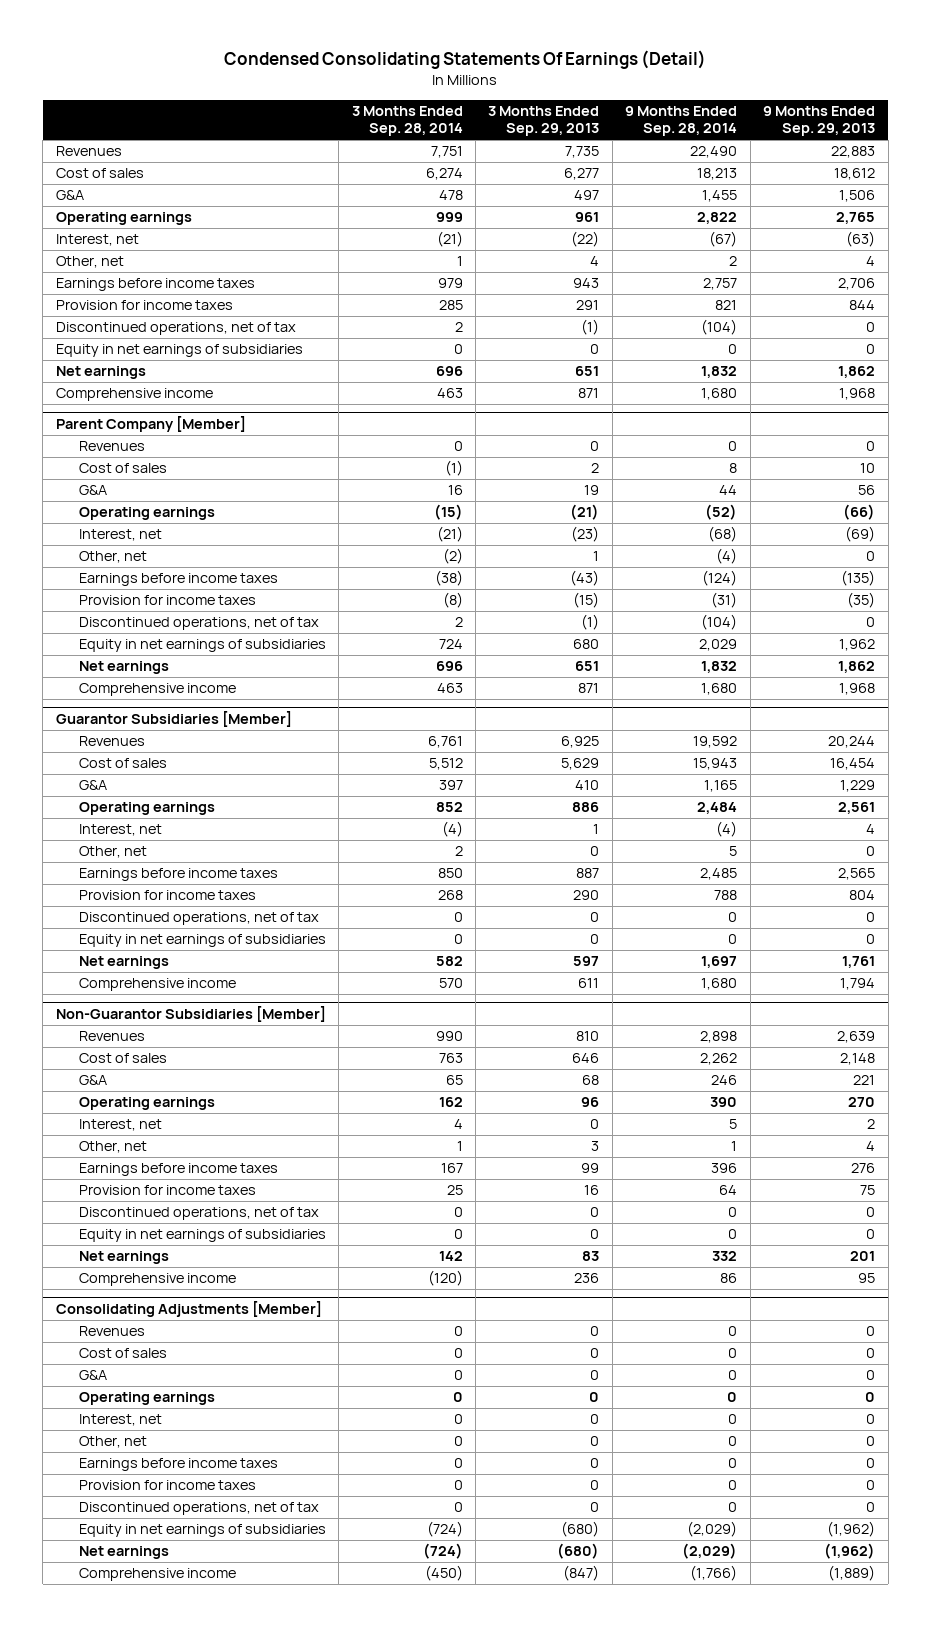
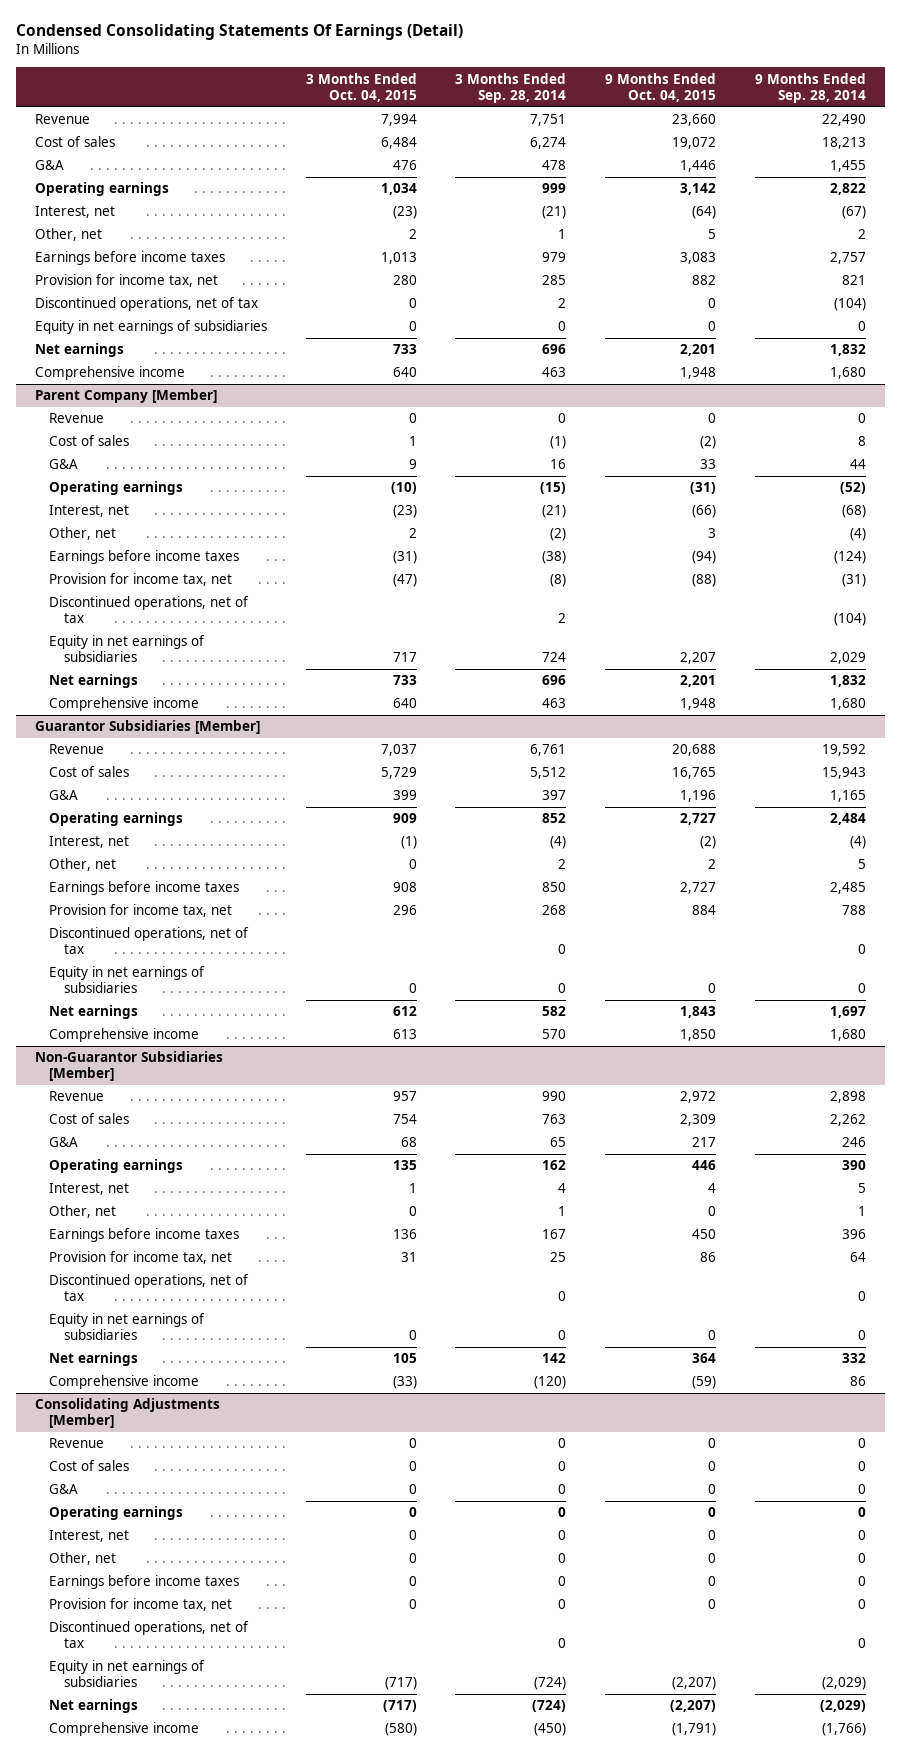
- | 3 Months Ended Sep. 28, 2014 | 3 Months Ended Sep. 29, 2013 | 9 Months Ended Sep. 28, 2014 | 9 Months Ended Sep. 29, 2013
+ | 3 Months Ended Oct. 04, 2015 | 3 Months Ended Sep. 28, 2014 | 9 Months Ended Oct. 04, 2015 | 9 Months Ended Sep. 28, 2014
- Revenues | 7,751 | 7,735 | 22,490 | 22,883
+ Revenue | 7,994 | 7,751 | 23,660 | 22,490
- Provision for income taxes | 285 | 291 | 821 | 844
+ Provision for income tax, net | 280 | 285 | 882 | 821
@ Parent Company [Member]
- Revenues | 0 | 0 | 0 | 0
+ Revenue | 0 | 0 | 0 | 0
- Provision for income taxes | (8) | (15) | (31) | (35)
+ Provision for income tax, net | (47) | (8) | (88) | (31)
@ Guarantor Subsidiaries [Member]
- Revenues | 6,761 | 6,925 | 19,592 | 20,244
+ Revenue | 7,037 | 6,761 | 20,688 | 19,592
- Provision for income taxes | 268 | 290 | 788 | 804
+ Provision for income tax, net | 296 | 268 | 884 | 788
@ Non-Guarantor Subsidiaries [Member]
- Revenues | 990 | 810 | 2,898 | 2,639
+ Revenue | 957 | 990 | 2,972 | 2,898
- Provision for income taxes | 25 | 16 | 64 | 75
+ Provision for income tax, net | 31 | 25 | 86 | 64
@ Consolidating Adjustments [Member]
- Revenues | 0 | 0 | 0 | 0
+ Revenue | 0 | 0 | 0 | 0
- Provision for income taxes | 0 | 0 | 0 | 0
+ Provision for income tax, net | 0 | 0 | 0 | 0

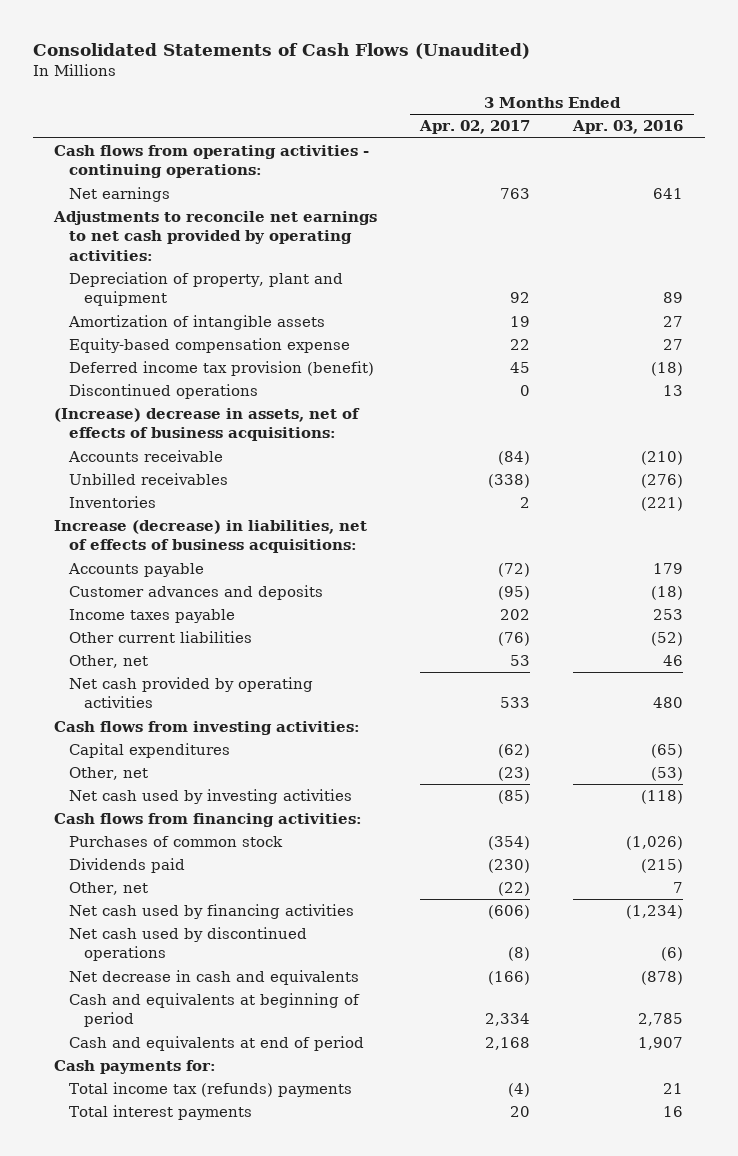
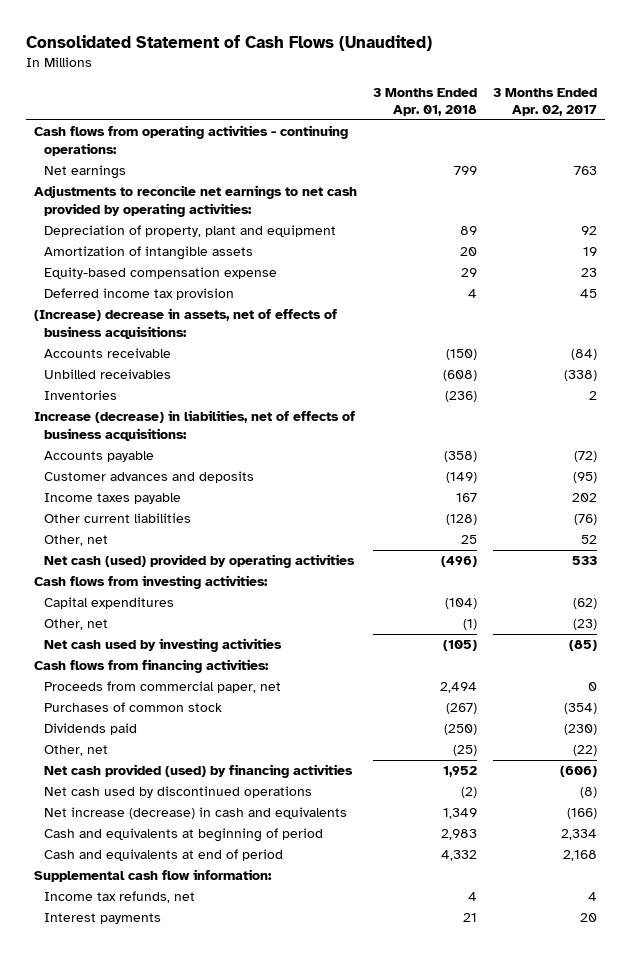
- Consolidated Statements of Cash Flows (Unaudited)
+ Consolidated Statement of Cash Flows (Unaudited)
- | 3 Months Ended Apr. 02, 2017 | 3 Months Ended Apr. 03, 2016
+ | 3 Months Ended Apr. 01, 2018 | 3 Months Ended Apr. 02, 2017
- Equity-based compensation expense | 22 | 27
- Deferred income tax provision (benefit) | 45 | (18)
- Discontinued operations | 0 | 13
+ Equity-based compensation expense | 29 | 23
+ Deferred income tax provision | 4 | 45
- Other, net | 53 | 46
- Net cash provided by operating activities | 533 | 480
+ Other, net | 25 | 52
+ Net cash (used) provided by operating activities | (496) | 533
+ Proceeds from commercial paper, net | 2,494 | 0
- Net cash used by financing activities | (606) | (1,234)
+ Net cash provided (used) by financing activities | 1,952 | (606)
- Net decrease in cash and equivalents | (166) | (878)
+ Net increase (decrease) in cash and equivalents | 1,349 | (166)
- Cash payments for:
- Total income tax (refunds) payments | (4) | 21
- Total interest payments | 20 | 16
+ Supplemental cash flow information:
+ Income tax refunds, net | 4 | 4
+ Interest payments | 21 | 20

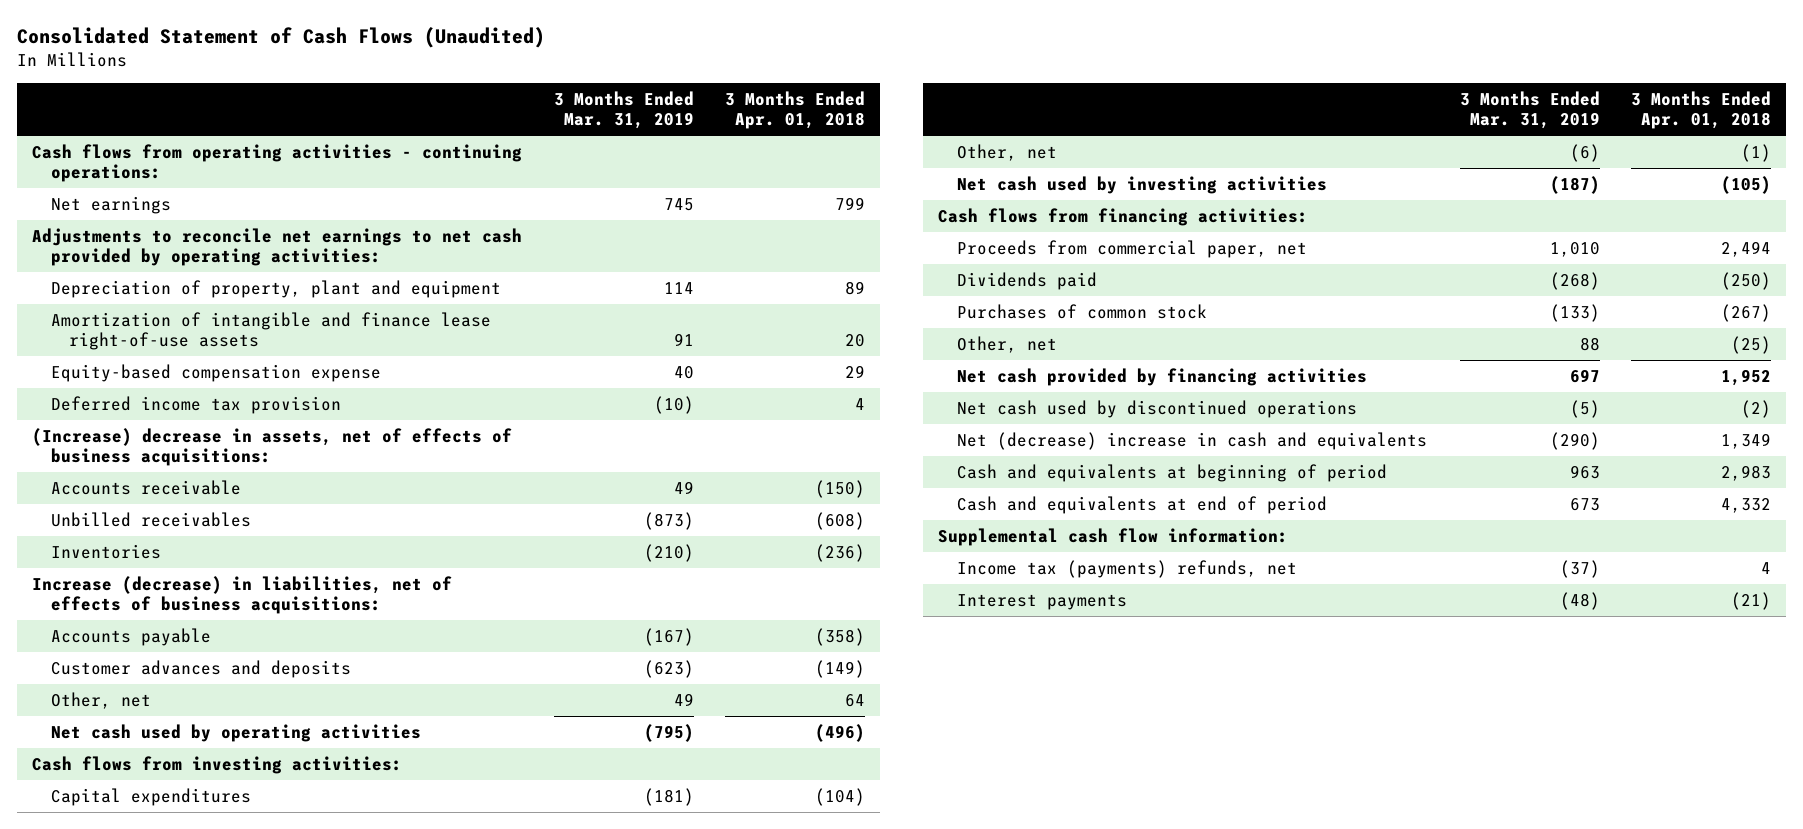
- | 3 Months Ended Apr. 01, 2018 | 3 Months Ended Apr. 02, 2017
+ | 3 Months Ended Mar. 31, 2019 | 3 Months Ended Apr. 01, 2018
- Amortization of intangible assets | 20 | 19
+ Amortization of intangible and finance lease right-of-use assets | 91 | 20
- Income taxes payable | 167 | 202
- Other current liabilities | (128) | (76)
- Other, net | 25 | 52
- Net cash (used) provided by operating activities | (496) | 533
+ Other, net | 49 | 64
+ Net cash used by operating activities | (795) | (496)
moved down: Purchases of common stock | (133) | (267)
- Net cash provided (used) by financing activities | 1,952 | (606)
+ Net cash provided by financing activities | 697 | 1,952
- Net increase (decrease) in cash and equivalents | 1,349 | (166)
+ Net (decrease) increase in cash and equivalents | (290) | 1,349
- Income tax refunds, net | 4 | 4
- Interest payments | 21 | 20
+ Income tax (payments) refunds, net | (37) | 4
+ Interest payments | (48) | (21)

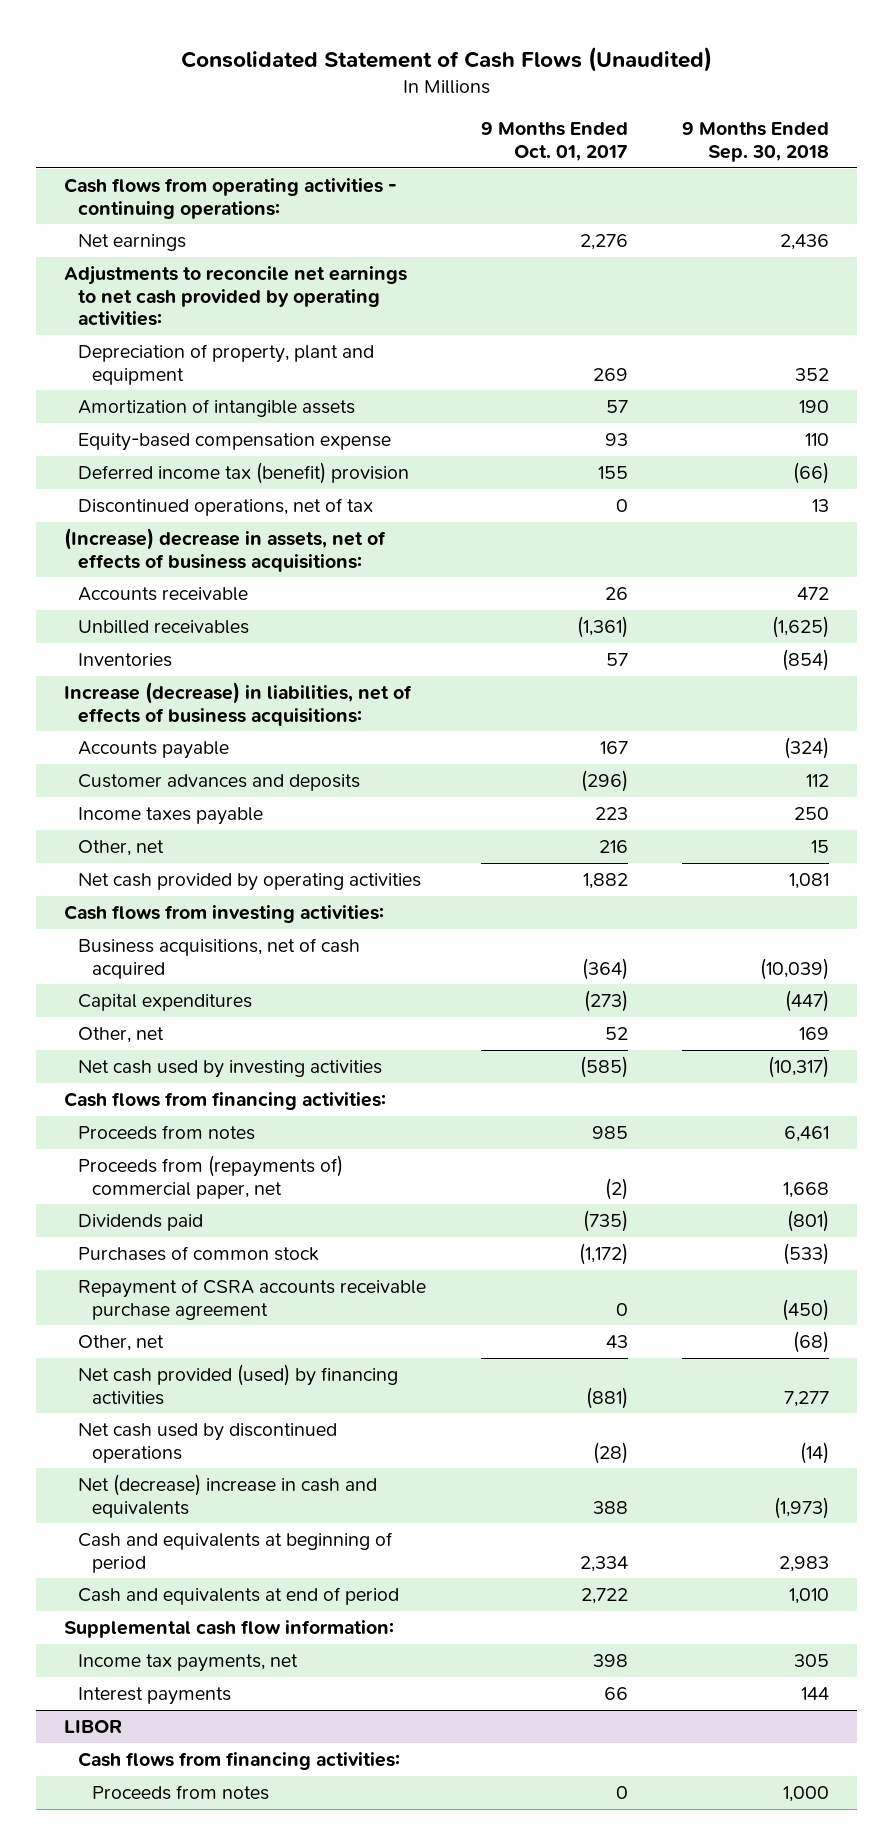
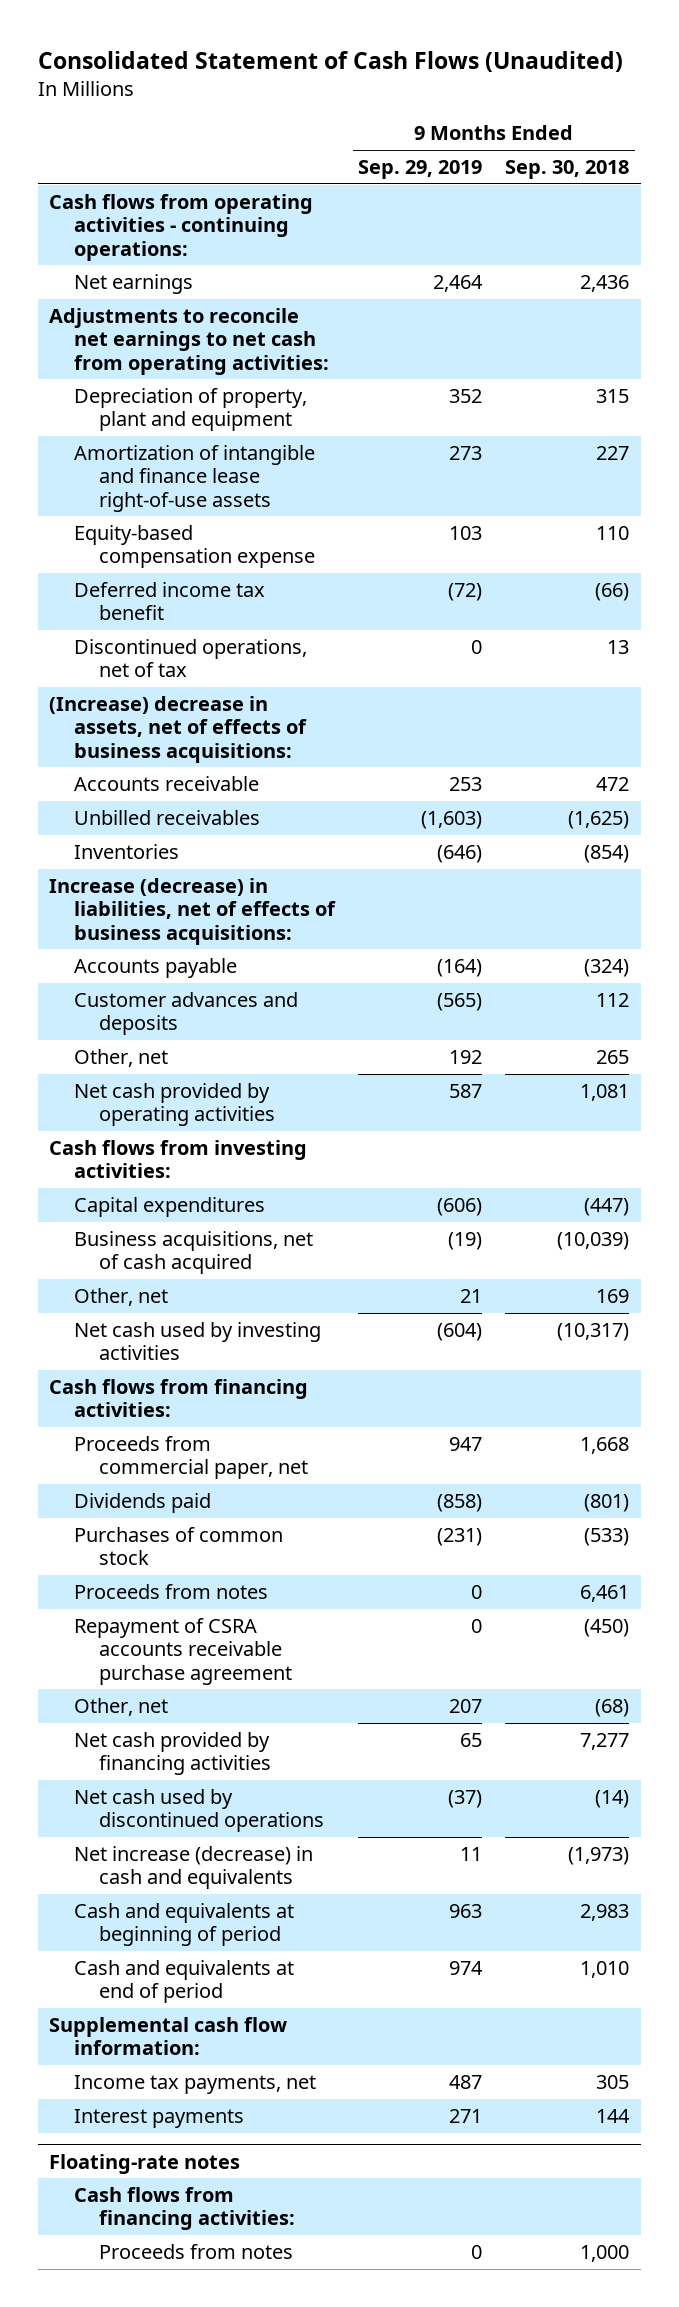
- | 9 Months Ended Oct. 01, 2017 | 9 Months Ended Sep. 30, 2018
+ | 9 Months Ended Sep. 29, 2019 | 9 Months Ended Sep. 30, 2018
- Adjustments to reconcile net earnings to net cash provided by operating activities:
- Depreciation of property, plant and equipment | 269 | 352
- Amortization of intangible assets | 57 | 190
+ Adjustments to reconcile net earnings to net cash from operating activities:
+ Depreciation of property, plant and equipment | 352 | 315
+ Amortization of intangible and finance lease right-of-use assets | 273 | 227
- Deferred income tax (benefit) provision | 155 | (66)
+ Deferred income tax benefit | (72) | (66)
- Income taxes payable | 223 | 250
- Other, net | 216 | 15
+ Other, net | 192 | 265
moved down: Business acquisitions, net of cash acquired | (19) | (10,039)
- Proceeds from (repayments of) commercial paper, net | (2) | 1,668
+ Proceeds from commercial paper, net | 947 | 1,668
moved down: Proceeds from notes | 0 | 6,461
- Net cash provided (used) by financing activities | (881) | 7,277
+ Net cash provided by financing activities | 65 | 7,277
- Net (decrease) increase in cash and equivalents | 388 | (1,973)
+ Net increase (decrease) in cash and equivalents | 11 | (1,973)
- LIBOR
+ Floating-rate notes

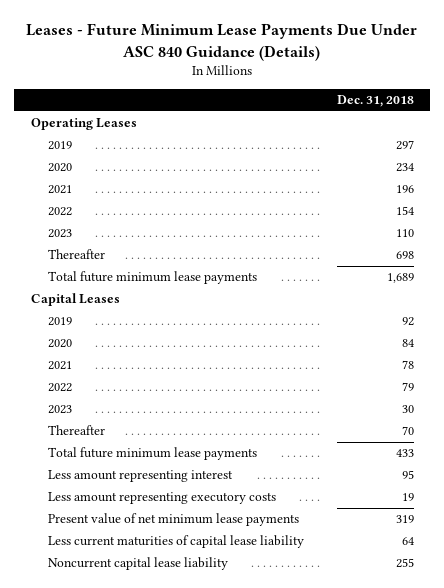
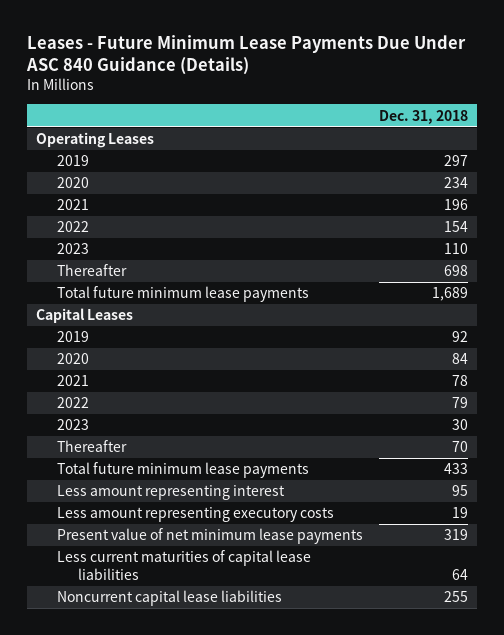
- Less current maturities of capital lease liability | 64
- Noncurrent capital lease liability | 255
+ Less current maturities of capital lease liabilities | 64
+ Noncurrent capital lease liabilities | 255

